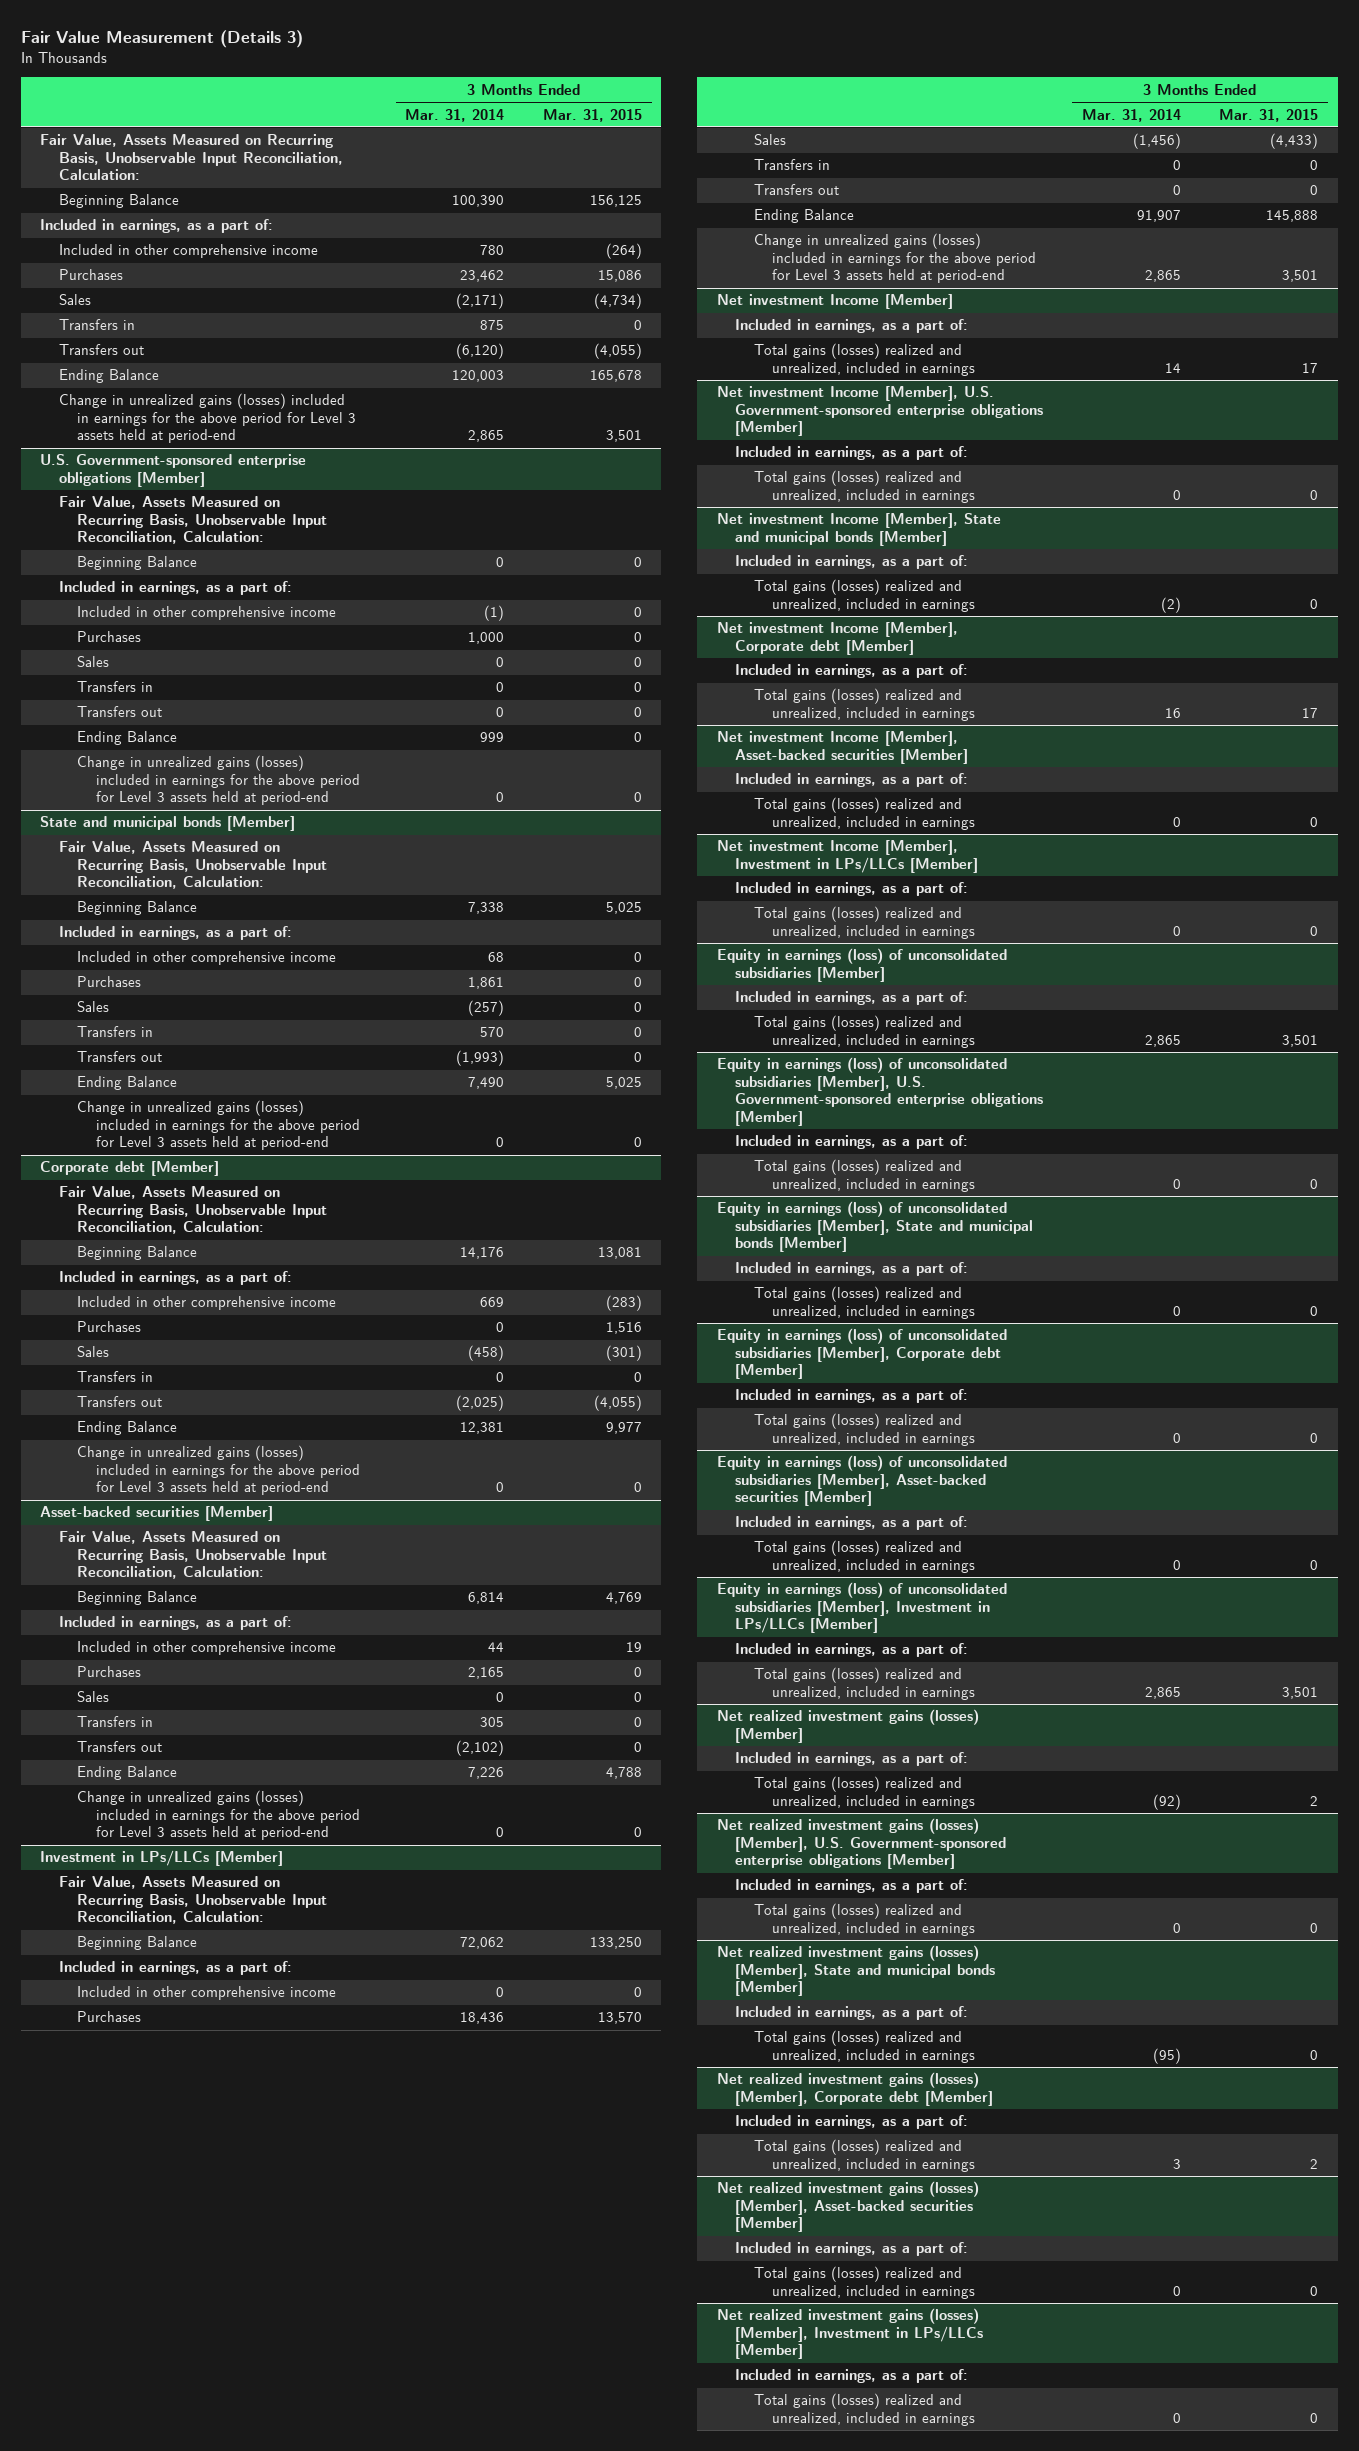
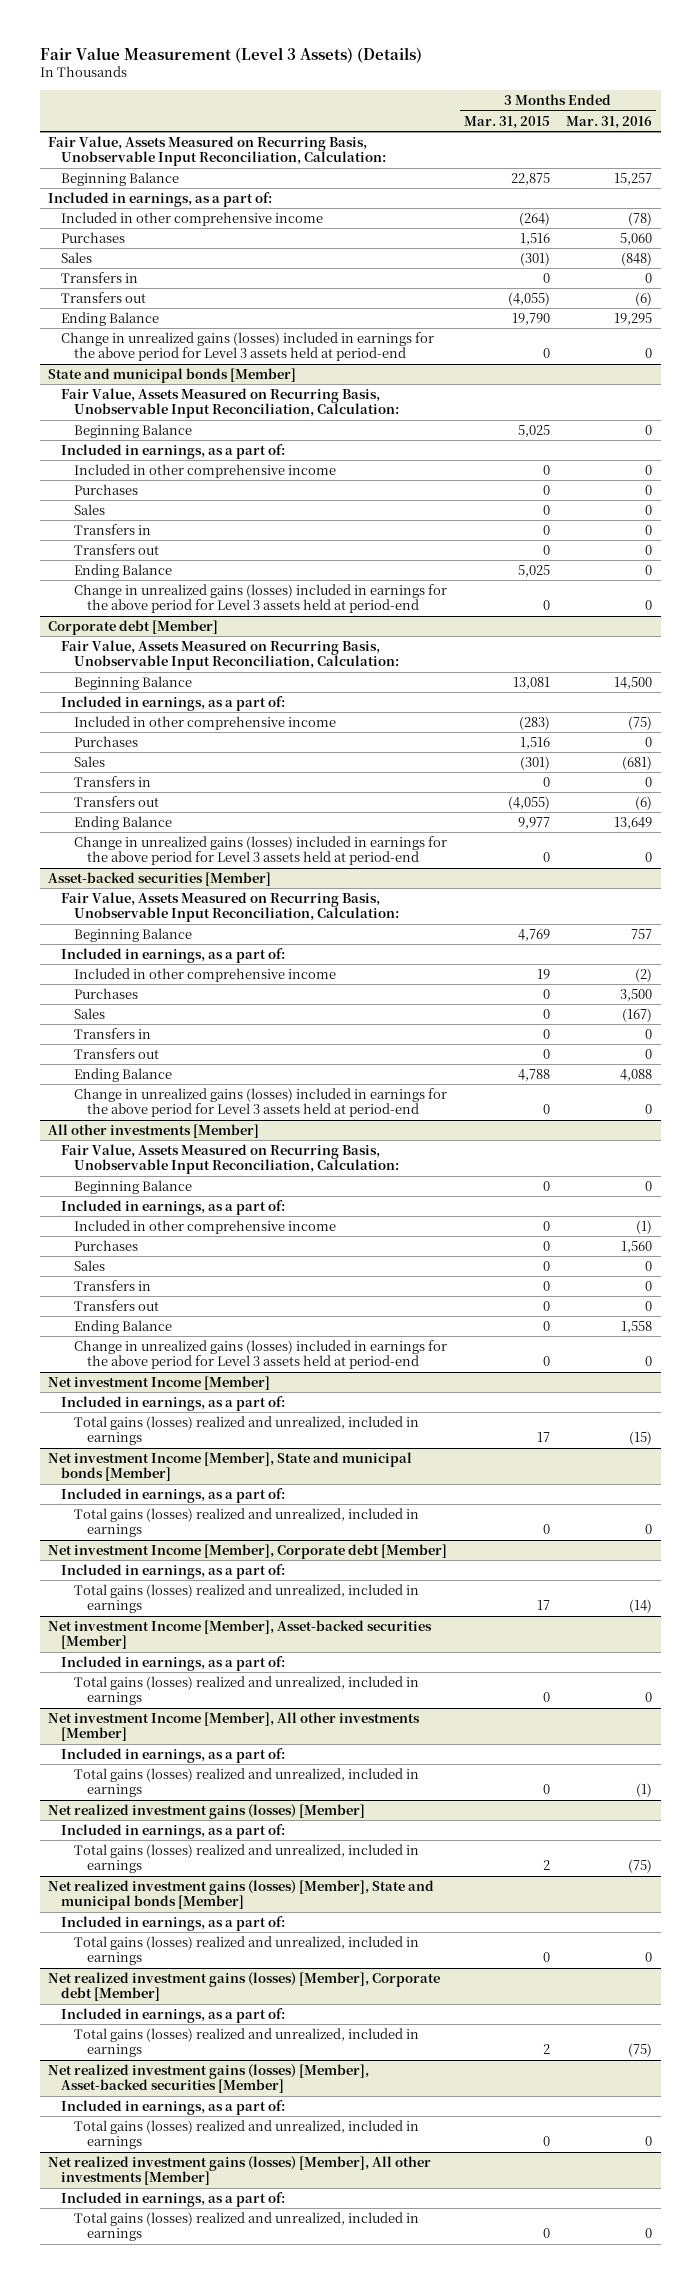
- Fair Value Measurement (Details 3)
+ Fair Value Measurement (Level 3 Assets) (Details)
- | 3 Months Ended Mar. 31, 2014 | 3 Months Ended Mar. 31, 2015
+ | 3 Months Ended Mar. 31, 2015 | 3 Months Ended Mar. 31, 2016
- Beginning Balance | 100,390 | 156,125
+ Beginning Balance | 22,875 | 15,257
- Purchases | 23,462 | 15,086
- Sales | (2,171) | (4,734)
+ Purchases | 1,516 | 5,060
+ Sales | (301) | (848)
- Ending Balance | 120,003 | 165,678
- Change in unrealized gains (losses) included in earnings for the above period for Level 3 assets held at period-end | 2,865 | 3,501
- U.S. Government-sponsored enterprise obligations [Member]
- Fair Value, Assets Measured on Recurring Basis, Unobservable Input Reconciliation, Calculation:
- Beginning Balance | 0 | 0
- Included in earnings, as a part of:
- Included in other comprehensive income | (1) | 0
- Purchases | 1,000 | 0
- Sales | 0 | 0
- Transfers in | 0 | 0
- Transfers out | 0 | 0
- Ending Balance | 999 | 0
+ Ending Balance | 19,790 | 19,295
- Investment in LPs/LLCs [Member]
+ All other investments [Member]
- Beginning Balance | 72,062 | 133,250
+ Beginning Balance | 0 | 0
- Purchases | 18,436 | 13,570
- Sales | (1,456) | (4,433)
+ Purchases | 0 | 1,560
+ Sales | 0 | 0
- Ending Balance | 91,907 | 145,888
- Change in unrealized gains (losses) included in earnings for the above period for Level 3 assets held at period-end | 2,865 | 3,501
+ Ending Balance | 0 | 1,558
+ Change in unrealized gains (losses) included in earnings for the above period for Level 3 assets held at period-end | 0 | 0
- Net investment Income [Member], U.S. Government-sponsored enterprise obligations [Member]
- Included in earnings, as a part of:
- Total gains (losses) realized and unrealized, included in earnings | 0 | 0
- Net investment Income [Member], Investment in LPs/LLCs [Member]
- Included in earnings, as a part of:
- Total gains (losses) realized and unrealized, included in earnings | 0 | 0
- Equity in earnings (loss) of unconsolidated subsidiaries [Member]
- Included in earnings, as a part of:
- Total gains (losses) realized and unrealized, included in earnings | 2,865 | 3,501
- Equity in earnings (loss) of unconsolidated subsidiaries [Member], U.S. Government-sponsored enterprise obligations [Member]
- Included in earnings, as a part of:
- Total gains (losses) realized and unrealized, included in earnings | 0 | 0
- Equity in earnings (loss) of unconsolidated subsidiaries [Member], State and municipal bonds [Member]
- Included in earnings, as a part of:
- Total gains (losses) realized and unrealized, included in earnings | 0 | 0
- Equity in earnings (loss) of unconsolidated subsidiaries [Member], Corporate debt [Member]
- Included in earnings, as a part of:
- Total gains (losses) realized and unrealized, included in earnings | 0 | 0
- Equity in earnings (loss) of unconsolidated subsidiaries [Member], Asset-backed securities [Member]
+ Net investment Income [Member], All other investments [Member]
- Equity in earnings (loss) of unconsolidated subsidiaries [Member], Investment in LPs/LLCs [Member]
- Included in earnings, as a part of:
- Total gains (losses) realized and unrealized, included in earnings | 2,865 | 3,501
- Net realized investment gains (losses) [Member], U.S. Government-sponsored enterprise obligations [Member]
- Included in earnings, as a part of:
- Total gains (losses) realized and unrealized, included in earnings | 0 | 0
- Net realized investment gains (losses) [Member], Investment in LPs/LLCs [Member]
+ Net realized investment gains (losses) [Member], All other investments [Member]

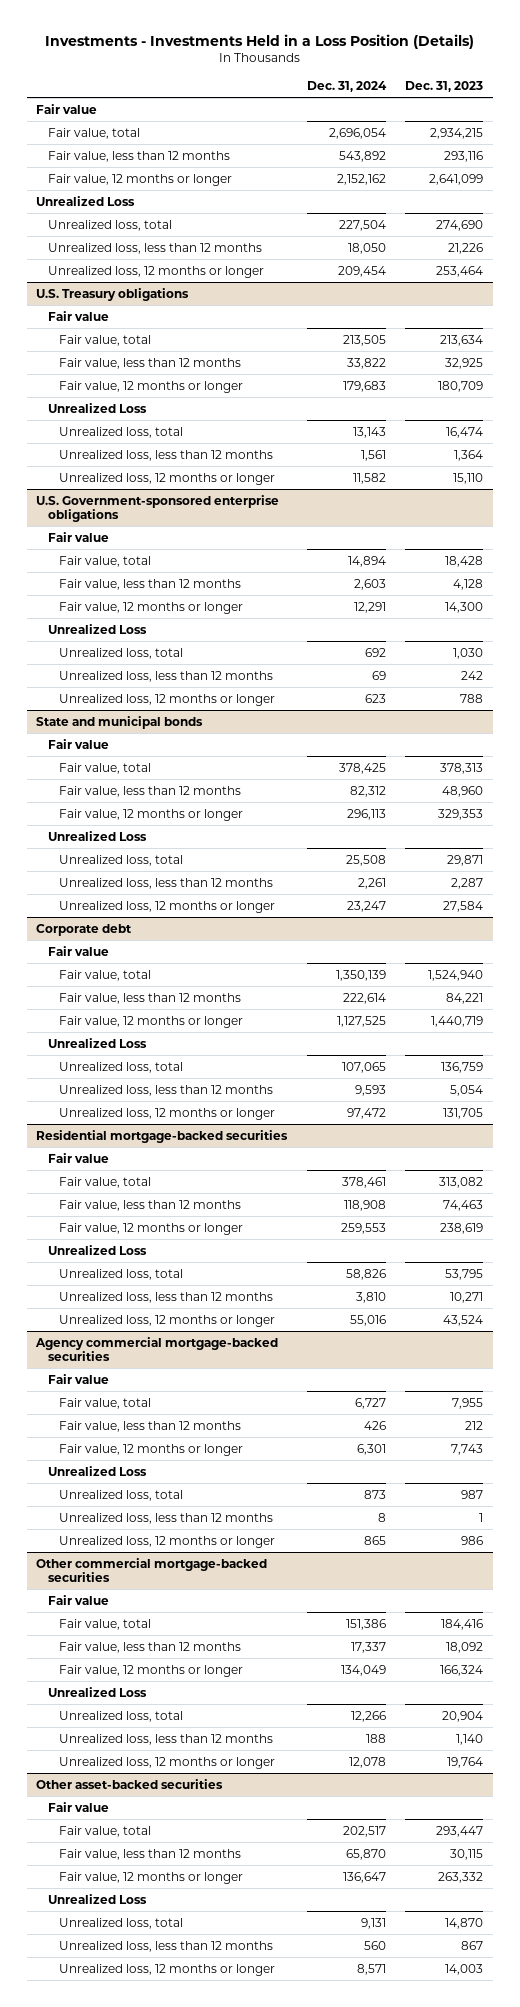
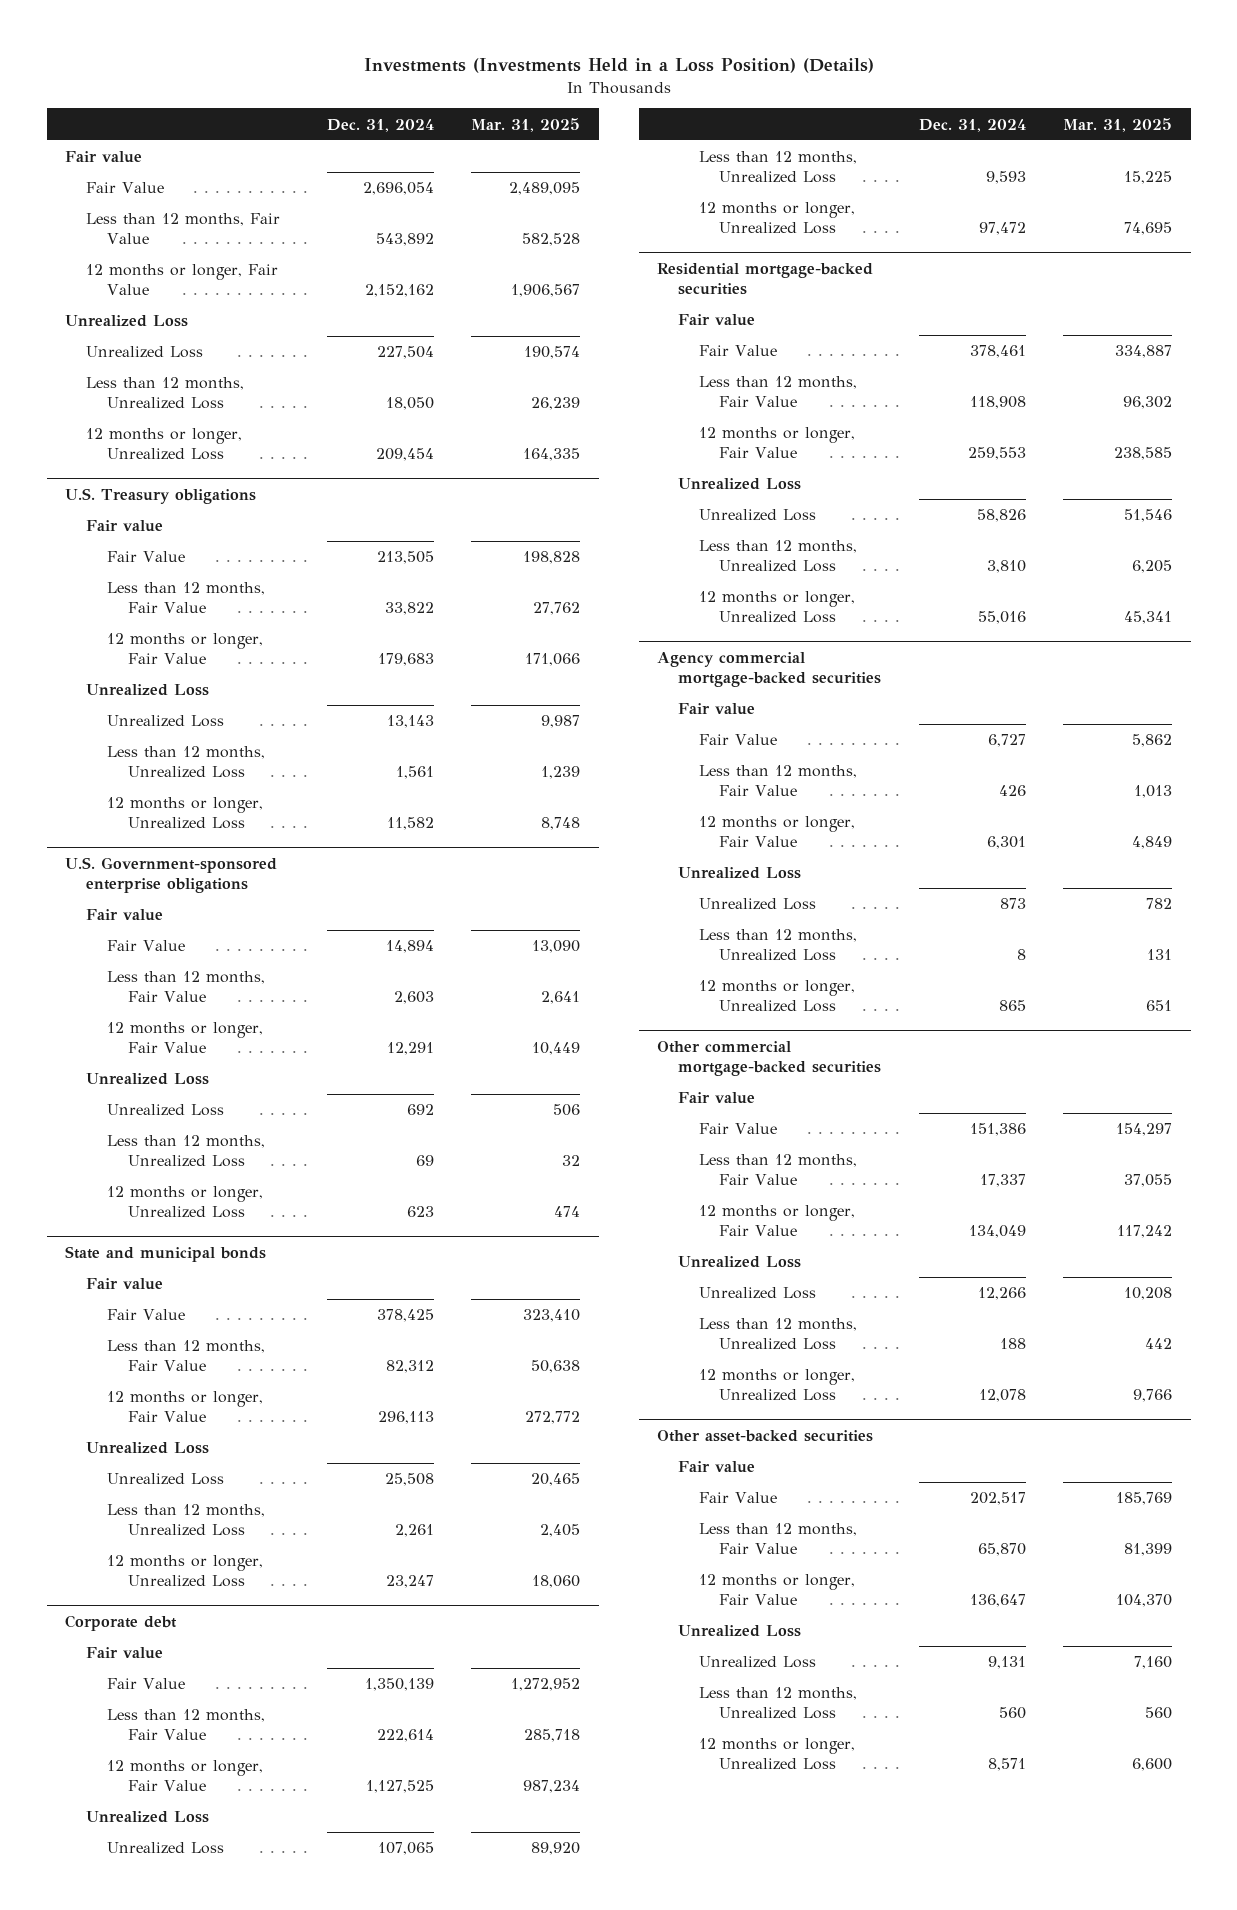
- Investments - Investments Held in a Loss Position (Details)
+ Investments (Investments Held in a Loss Position) (Details)
- | Dec. 31, 2024 | Dec. 31, 2023
+ | Dec. 31, 2024 | Mar. 31, 2025
- Fair value, total | 2,696,054 | 2,934,215
- Fair value, less than 12 months | 543,892 | 293,116
- Fair value, 12 months or longer | 2,152,162 | 2,641,099
+ Fair Value | 2,696,054 | 2,489,095
+ Less than 12 months, Fair Value | 543,892 | 582,528
+ 12 months or longer, Fair Value | 2,152,162 | 1,906,567
- Unrealized loss, total | 227,504 | 274,690
- Unrealized loss, less than 12 months | 18,050 | 21,226
- Unrealized loss, 12 months or longer | 209,454 | 253,464
+ Unrealized Loss | 227,504 | 190,574
+ Less than 12 months, Unrealized Loss | 18,050 | 26,239
+ 12 months or longer, Unrealized Loss | 209,454 | 164,335
@ U.S. Treasury obligations
- Fair value, total | 213,505 | 213,634
- Fair value, less than 12 months | 33,822 | 32,925
- Fair value, 12 months or longer | 179,683 | 180,709
+ Fair Value | 213,505 | 198,828
+ Less than 12 months, Fair Value | 33,822 | 27,762
+ 12 months or longer, Fair Value | 179,683 | 171,066
- Unrealized loss, total | 13,143 | 16,474
- Unrealized loss, less than 12 months | 1,561 | 1,364
- Unrealized loss, 12 months or longer | 11,582 | 15,110
+ Unrealized Loss | 13,143 | 9,987
+ Less than 12 months, Unrealized Loss | 1,561 | 1,239
+ 12 months or longer, Unrealized Loss | 11,582 | 8,748
@ U.S. Government-sponsored enterprise obligations
- Fair value, total | 14,894 | 18,428
- Fair value, less than 12 months | 2,603 | 4,128
- Fair value, 12 months or longer | 12,291 | 14,300
+ Fair Value | 14,894 | 13,090
+ Less than 12 months, Fair Value | 2,603 | 2,641
+ 12 months or longer, Fair Value | 12,291 | 10,449
- Unrealized loss, total | 692 | 1,030
- Unrealized loss, less than 12 months | 69 | 242
- Unrealized loss, 12 months or longer | 623 | 788
+ Unrealized Loss | 692 | 506
+ Less than 12 months, Unrealized Loss | 69 | 32
+ 12 months or longer, Unrealized Loss | 623 | 474
@ State and municipal bonds
- Fair value, total | 378,425 | 378,313
- Fair value, less than 12 months | 82,312 | 48,960
- Fair value, 12 months or longer | 296,113 | 329,353
+ Fair Value | 378,425 | 323,410
+ Less than 12 months, Fair Value | 82,312 | 50,638
+ 12 months or longer, Fair Value | 296,113 | 272,772
- Unrealized loss, total | 25,508 | 29,871
- Unrealized loss, less than 12 months | 2,261 | 2,287
- Unrealized loss, 12 months or longer | 23,247 | 27,584
+ Unrealized Loss | 25,508 | 20,465
+ Less than 12 months, Unrealized Loss | 2,261 | 2,405
+ 12 months or longer, Unrealized Loss | 23,247 | 18,060
@ Corporate debt
- Fair value, total | 1,350,139 | 1,524,940
- Fair value, less than 12 months | 222,614 | 84,221
- Fair value, 12 months or longer | 1,127,525 | 1,440,719
+ Fair Value | 1,350,139 | 1,272,952
+ Less than 12 months, Fair Value | 222,614 | 285,718
+ 12 months or longer, Fair Value | 1,127,525 | 987,234
- Unrealized loss, total | 107,065 | 136,759
- Unrealized loss, less than 12 months | 9,593 | 5,054
- Unrealized loss, 12 months or longer | 97,472 | 131,705
+ Unrealized Loss | 107,065 | 89,920
+ Less than 12 months, Unrealized Loss | 9,593 | 15,225
+ 12 months or longer, Unrealized Loss | 97,472 | 74,695
@ Residential mortgage-backed securities
- Fair value, total | 378,461 | 313,082
- Fair value, less than 12 months | 118,908 | 74,463
- Fair value, 12 months or longer | 259,553 | 238,619
+ Fair Value | 378,461 | 334,887
+ Less than 12 months, Fair Value | 118,908 | 96,302
+ 12 months or longer, Fair Value | 259,553 | 238,585
- Unrealized loss, total | 58,826 | 53,795
- Unrealized loss, less than 12 months | 3,810 | 10,271
- Unrealized loss, 12 months or longer | 55,016 | 43,524
+ Unrealized Loss | 58,826 | 51,546
+ Less than 12 months, Unrealized Loss | 3,810 | 6,205
+ 12 months or longer, Unrealized Loss | 55,016 | 45,341
@ Agency commercial mortgage-backed securities
- Fair value, total | 6,727 | 7,955
- Fair value, less than 12 months | 426 | 212
- Fair value, 12 months or longer | 6,301 | 7,743
+ Fair Value | 6,727 | 5,862
+ Less than 12 months, Fair Value | 426 | 1,013
+ 12 months or longer, Fair Value | 6,301 | 4,849
- Unrealized loss, total | 873 | 987
- Unrealized loss, less than 12 months | 8 | 1
- Unrealized loss, 12 months or longer | 865 | 986
+ Unrealized Loss | 873 | 782
+ Less than 12 months, Unrealized Loss | 8 | 131
+ 12 months or longer, Unrealized Loss | 865 | 651
@ Other commercial mortgage-backed securities
- Fair value, total | 151,386 | 184,416
- Fair value, less than 12 months | 17,337 | 18,092
- Fair value, 12 months or longer | 134,049 | 166,324
+ Fair Value | 151,386 | 154,297
+ Less than 12 months, Fair Value | 17,337 | 37,055
+ 12 months or longer, Fair Value | 134,049 | 117,242
- Unrealized loss, total | 12,266 | 20,904
- Unrealized loss, less than 12 months | 188 | 1,140
- Unrealized loss, 12 months or longer | 12,078 | 19,764
+ Unrealized Loss | 12,266 | 10,208
+ Less than 12 months, Unrealized Loss | 188 | 442
+ 12 months or longer, Unrealized Loss | 12,078 | 9,766
@ Other asset-backed securities
- Fair value, total | 202,517 | 293,447
- Fair value, less than 12 months | 65,870 | 30,115
- Fair value, 12 months or longer | 136,647 | 263,332
+ Fair Value | 202,517 | 185,769
+ Less than 12 months, Fair Value | 65,870 | 81,399
+ 12 months or longer, Fair Value | 136,647 | 104,370
- Unrealized loss, total | 9,131 | 14,870
- Unrealized loss, less than 12 months | 560 | 867
- Unrealized loss, 12 months or longer | 8,571 | 14,003
+ Unrealized Loss | 9,131 | 7,160
+ Less than 12 months, Unrealized Loss | 560 | 560
+ 12 months or longer, Unrealized Loss | 8,571 | 6,600

